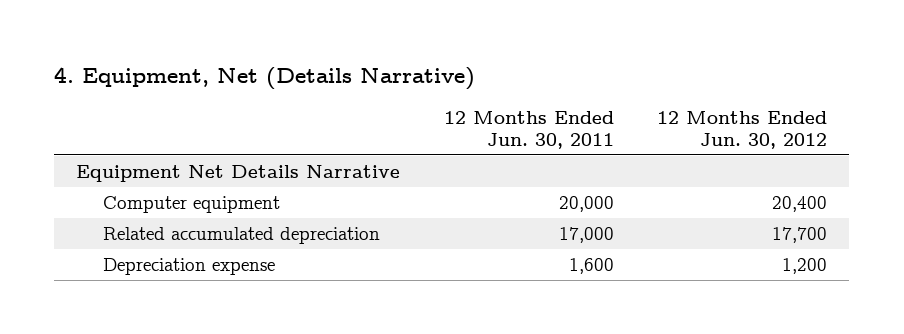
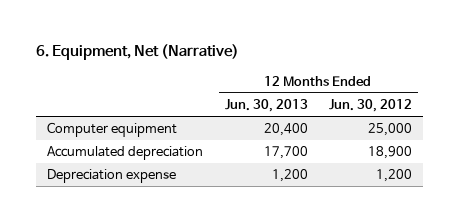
- 4. Equipment, Net (Details Narrative)
+ 6. Equipment, Net (Narrative)
- | 12 Months Ended Jun. 30, 2011 | 12 Months Ended Jun. 30, 2012
+ | 12 Months Ended Jun. 30, 2013 | 12 Months Ended Jun. 30, 2012
- Equipment Net Details Narrative
- Computer equipment | 20,000 | 20,400
- Related accumulated depreciation | 17,000 | 17,700
+ Computer equipment | 20,400 | 25,000
+ Accumulated depreciation | 17,700 | 18,900

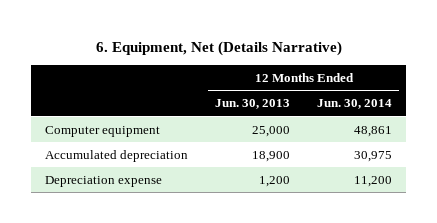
- 6. Equipment, Net (Narrative)
+ 6. Equipment, Net (Details Narrative)
- | 12 Months Ended Jun. 30, 2013 | 12 Months Ended Jun. 30, 2012
+ | 12 Months Ended Jun. 30, 2013 | 12 Months Ended Jun. 30, 2014
- Computer equipment | 20,400 | 25,000
- Accumulated depreciation | 17,700 | 18,900
+ Computer equipment | 25,000 | 48,861
+ Accumulated depreciation | 18,900 | 30,975

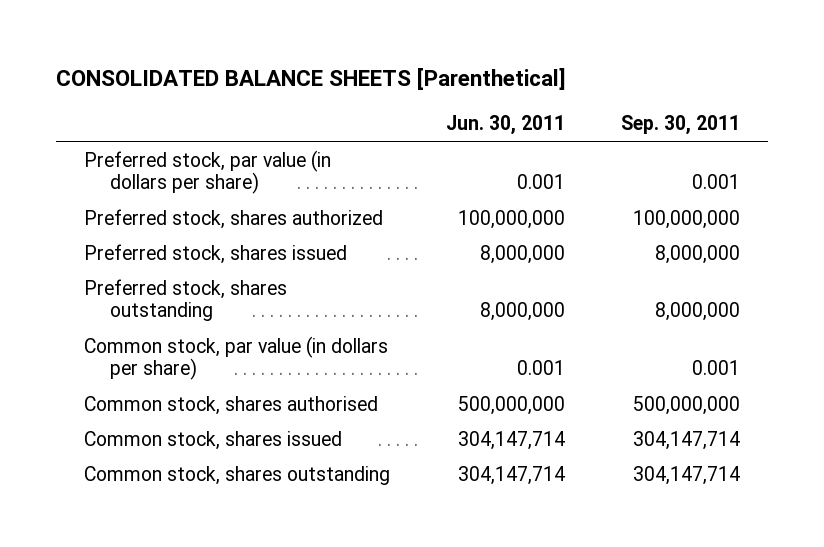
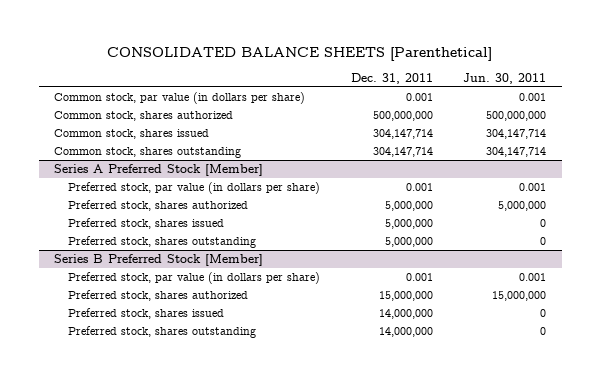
- | Jun. 30, 2011 | Sep. 30, 2011
+ | Dec. 31, 2011 | Jun. 30, 2011
- Preferred stock, par value (in dollars per share) | 0.001 | 0.001
- Preferred stock, shares authorized | 100,000,000 | 100,000,000
- Preferred stock, shares issued | 8,000,000 | 8,000,000
- Preferred stock, shares outstanding | 8,000,000 | 8,000,000
- Common stock, shares authorised | 500,000,000 | 500,000,000
+ Common stock, shares authorized | 500,000,000 | 500,000,000
+ Series A Preferred Stock [Member]
+ Preferred stock, par value (in dollars per share) | 0.001 | 0.001
+ Preferred stock, shares authorized | 5,000,000 | 5,000,000
+ Preferred stock, shares issued | 5,000,000 | 0
+ Preferred stock, shares outstanding | 5,000,000 | 0
+ Series B Preferred Stock [Member]
+ Preferred stock, par value (in dollars per share) | 0.001 | 0.001
+ Preferred stock, shares authorized | 15,000,000 | 15,000,000
+ Preferred stock, shares issued | 14,000,000 | 0
+ Preferred stock, shares outstanding | 14,000,000 | 0

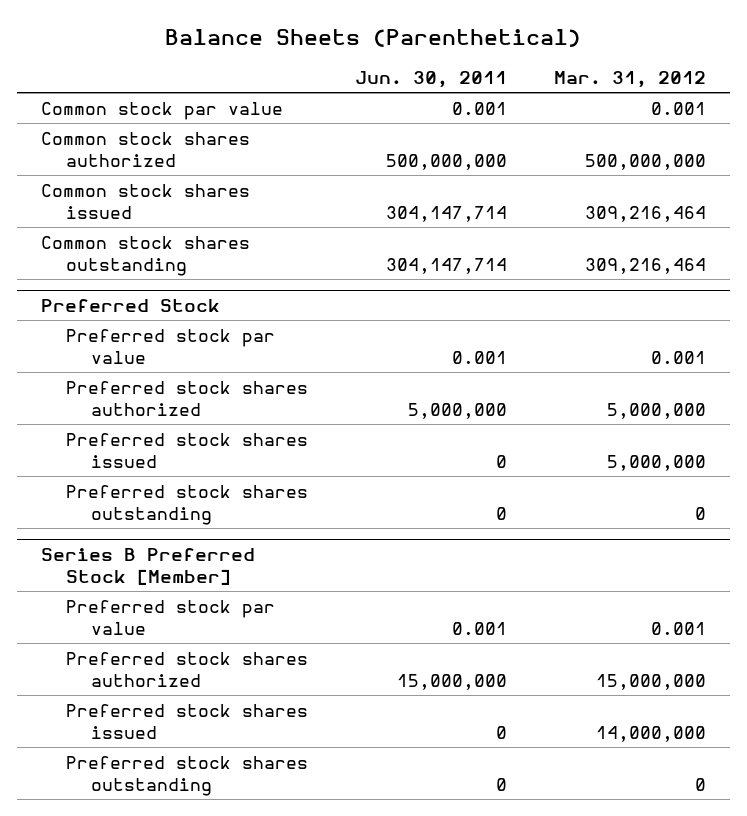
- CONSOLIDATED BALANCE SHEETS [Parenthetical]
+ Balance Sheets (Parenthetical)
- | Dec. 31, 2011 | Jun. 30, 2011
+ | Jun. 30, 2011 | Mar. 31, 2012
- Common stock, par value (in dollars per share) | 0.001 | 0.001
- Common stock, shares authorized | 500,000,000 | 500,000,000
- Common stock, shares issued | 304,147,714 | 304,147,714
- Common stock, shares outstanding | 304,147,714 | 304,147,714
- Series A Preferred Stock [Member]
- Preferred stock, par value (in dollars per share) | 0.001 | 0.001
- Preferred stock, shares authorized | 5,000,000 | 5,000,000
- Preferred stock, shares issued | 5,000,000 | 0
- Preferred stock, shares outstanding | 5,000,000 | 0
+ Common stock par value | 0.001 | 0.001
+ Common stock shares authorized | 500,000,000 | 500,000,000
+ Common stock shares issued | 304,147,714 | 309,216,464
+ Common stock shares outstanding | 304,147,714 | 309,216,464
+ Preferred Stock
+ Preferred stock par value | 0.001 | 0.001
+ Preferred stock shares authorized | 5,000,000 | 5,000,000
+ Preferred stock shares issued | 0 | 5,000,000
+ Preferred stock shares outstanding | 0 | 0
@ Series B Preferred Stock [Member]
- Preferred stock, par value (in dollars per share) | 0.001 | 0.001
- Preferred stock, shares authorized | 15,000,000 | 15,000,000
- Preferred stock, shares issued | 14,000,000 | 0
- Preferred stock, shares outstanding | 14,000,000 | 0
+ Preferred stock par value | 0.001 | 0.001
+ Preferred stock shares authorized | 15,000,000 | 15,000,000
+ Preferred stock shares issued | 0 | 14,000,000
+ Preferred stock shares outstanding | 0 | 0

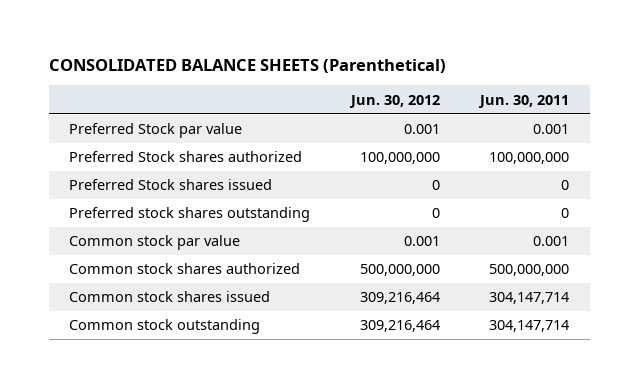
- Balance Sheets (Parenthetical)
+ CONSOLIDATED BALANCE SHEETS (Parenthetical)
- | Jun. 30, 2011 | Mar. 31, 2012
+ | Jun. 30, 2012 | Jun. 30, 2011
+ Preferred Stock par value | 0.001 | 0.001
+ Preferred Stock shares authorized | 100,000,000 | 100,000,000
+ Preferred Stock shares issued | 0 | 0
+ Preferred stock shares outstanding | 0 | 0
- Common stock shares outstanding | 304,147,714 | 309,216,464
- Preferred Stock
- Preferred stock par value | 0.001 | 0.001
- Preferred stock shares authorized | 5,000,000 | 5,000,000
- Preferred stock shares issued | 0 | 5,000,000
- Preferred stock shares outstanding | 0 | 0
- Series B Preferred Stock [Member]
- Preferred stock par value | 0.001 | 0.001
- Preferred stock shares authorized | 15,000,000 | 15,000,000
- Preferred stock shares issued | 0 | 14,000,000
- Preferred stock shares outstanding | 0 | 0
+ Common stock outstanding | 309,216,464 | 304,147,714

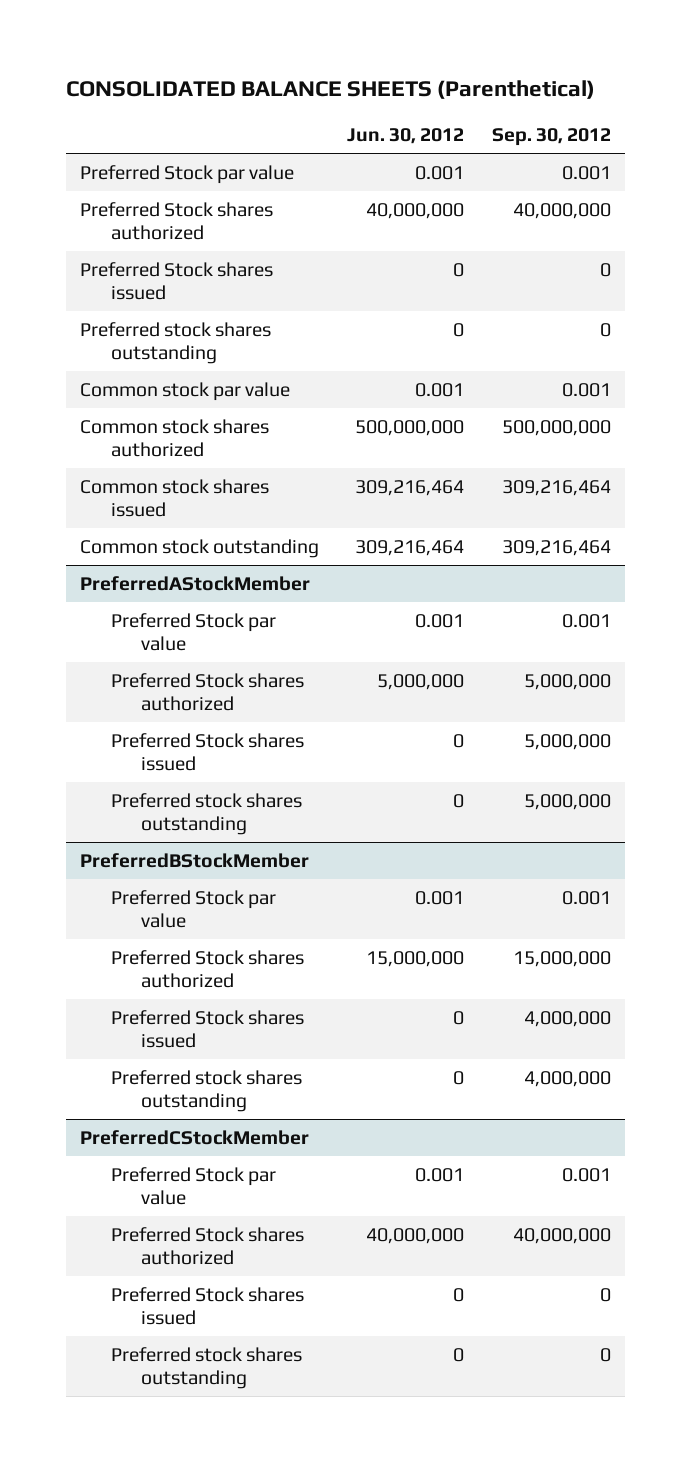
- | Jun. 30, 2012 | Jun. 30, 2011
+ | Jun. 30, 2012 | Sep. 30, 2012
- Preferred Stock shares authorized | 100,000,000 | 100,000,000
+ Preferred Stock shares authorized | 40,000,000 | 40,000,000
+ PreferredAStockMember
+ Preferred Stock par value | 0.001 | 0.001
+ Preferred Stock shares authorized | 5,000,000 | 5,000,000
+ Preferred Stock shares issued | 0 | 5,000,000
+ Preferred stock shares outstanding | 0 | 5,000,000
+ PreferredBStockMember
+ Preferred Stock par value | 0.001 | 0.001
+ Preferred Stock shares authorized | 15,000,000 | 15,000,000
+ Preferred Stock shares issued | 0 | 4,000,000
+ Preferred stock shares outstanding | 0 | 4,000,000
+ PreferredCStockMember
+ Preferred Stock par value | 0.001 | 0.001
+ Preferred Stock shares authorized | 40,000,000 | 40,000,000
+ Preferred Stock shares issued | 0 | 0
+ Preferred stock shares outstanding | 0 | 0

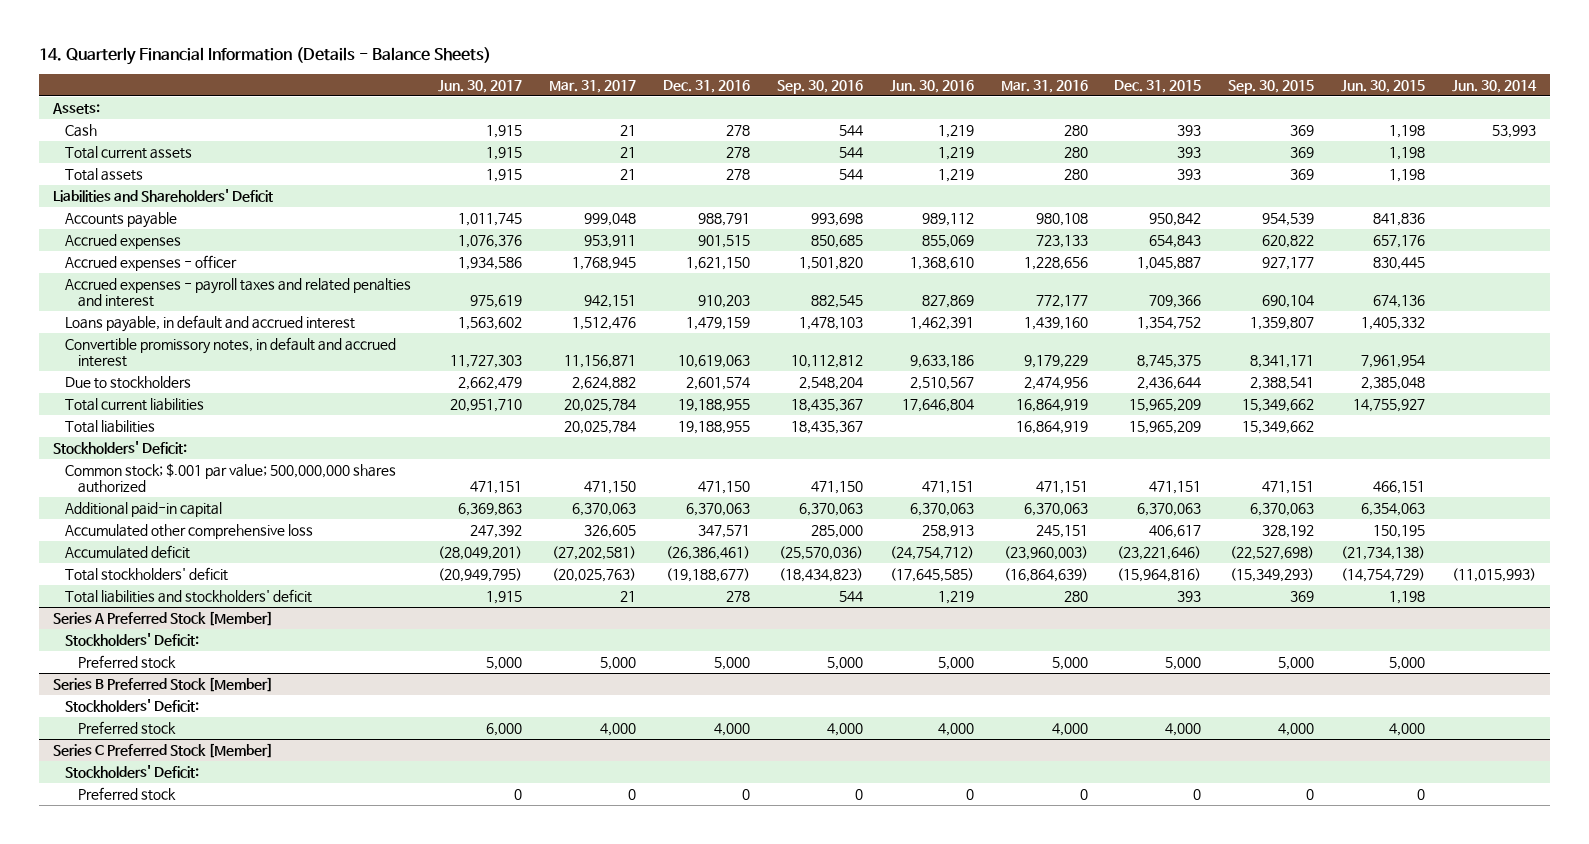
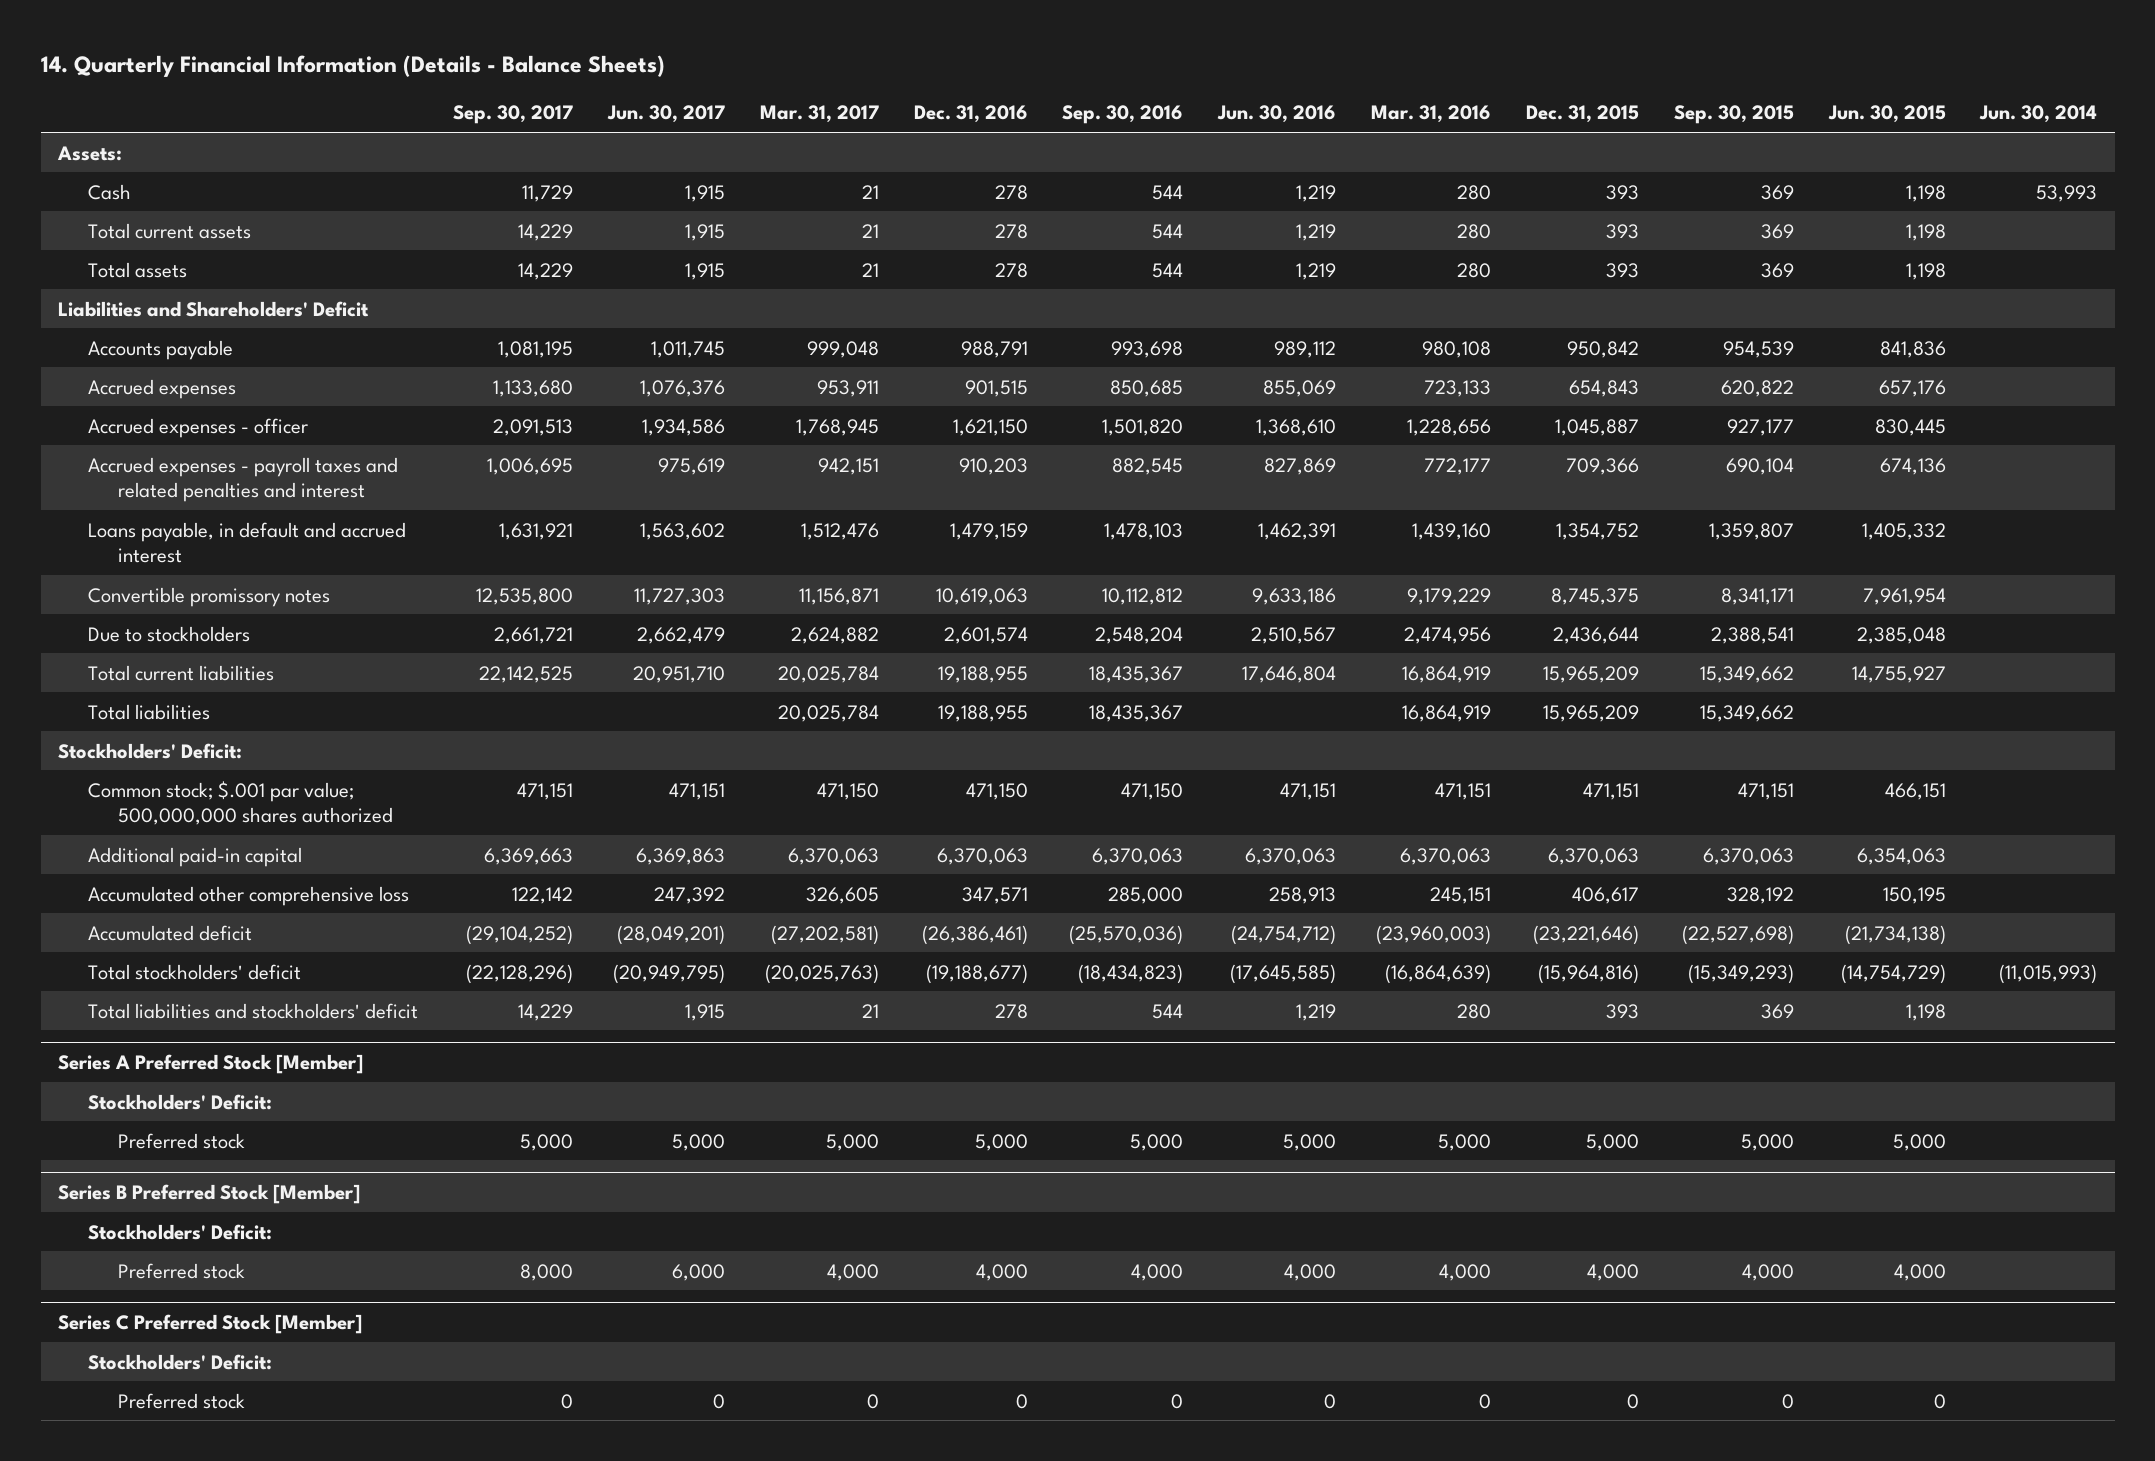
- | Jun. 30, 2017 | Mar. 31, 2017 | Dec. 31, 2016 | Sep. 30, 2016 | Jun. 30, 2016 | Mar. 31, 2016 | Dec. 31, 2015 | Sep. 30, 2015 | Jun. 30, 2015 | Jun. 30, 2014
+ | Sep. 30, 2017 | Jun. 30, 2017 | Mar. 31, 2017 | Dec. 31, 2016 | Sep. 30, 2016 | Jun. 30, 2016 | Mar. 31, 2016 | Dec. 31, 2015 | Sep. 30, 2015 | Jun. 30, 2015 | Jun. 30, 2014
- Convertible promissory notes, in default and accrued interest | 11,727,303 | 11,156,871 | 10,619,063 | 10,112,812 | 9,633,186 | 9,179,229 | 8,745,375 | 8,341,171 | 7,961,954 |
+ Convertible promissory notes | 12,535,800 | 11,727,303 | 11,156,871 | 10,619,063 | 10,112,812 | 9,633,186 | 9,179,229 | 8,745,375 | 8,341,171 | 7,961,954 |

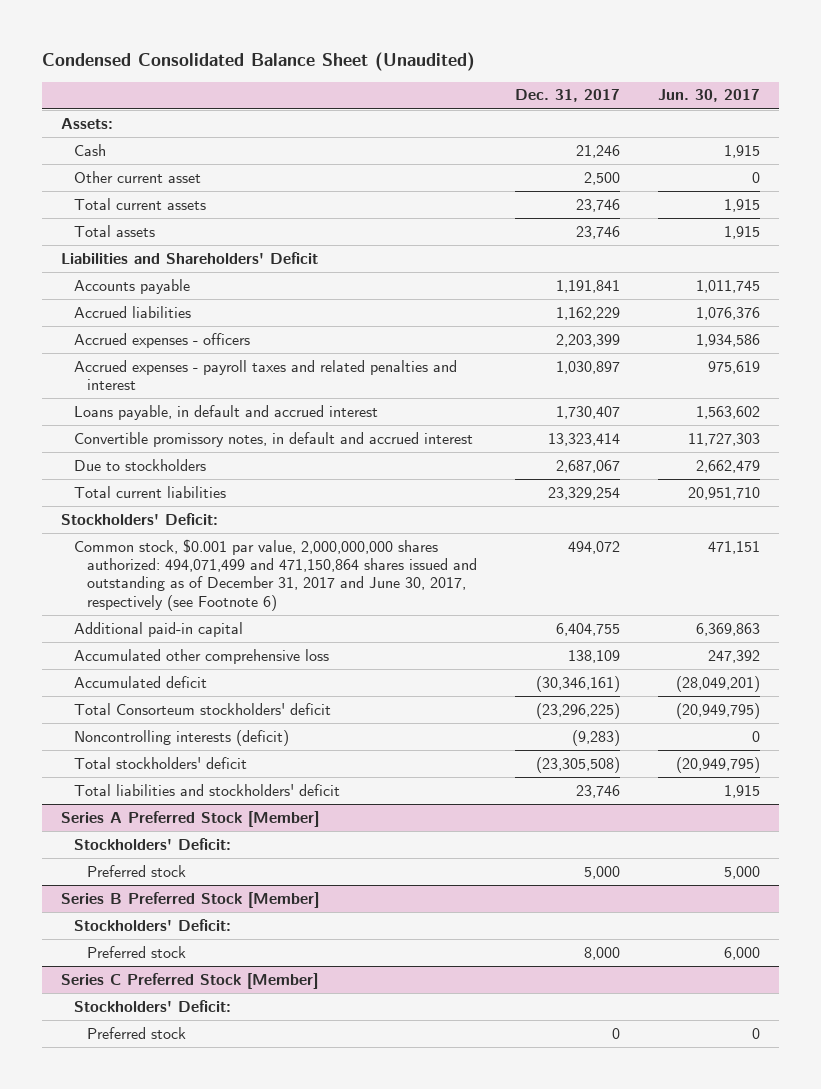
- 14. Quarterly Financial Information (Details - Balance Sheets)
+ Condensed Consolidated Balance Sheet (Unaudited)
- | Sep. 30, 2017 | Jun. 30, 2017 | Mar. 31, 2017 | Dec. 31, 2016 | Sep. 30, 2016 | Jun. 30, 2016 | Mar. 31, 2016 | Dec. 31, 2015 | Sep. 30, 2015 | Jun. 30, 2015 | Jun. 30, 2014
+ | Dec. 31, 2017 | Jun. 30, 2017
+ Other current asset | 2,500 | 0
- Accrued expenses | 1,133,680 | 1,076,376 | 953,911 | 901,515 | 850,685 | 855,069 | 723,133 | 654,843 | 620,822 | 657,176 |
- Accrued expenses - officer | 2,091,513 | 1,934,586 | 1,768,945 | 1,621,150 | 1,501,820 | 1,368,610 | 1,228,656 | 1,045,887 | 927,177 | 830,445 |
+ Accrued liabilities | 1,162,229 | 1,076,376
+ Accrued expenses - officers | 2,203,399 | 1,934,586
- Convertible promissory notes | 12,535,800 | 11,727,303 | 11,156,871 | 10,619,063 | 10,112,812 | 9,633,186 | 9,179,229 | 8,745,375 | 8,341,171 | 7,961,954 |
+ Convertible promissory notes, in default and accrued interest | 13,323,414 | 11,727,303
- Total liabilities | | | 20,025,784 | 19,188,955 | 18,435,367 | | 16,864,919 | 15,965,209 | 15,349,662 | |
- Common stock; $.001 par value; 500,000,000 shares authorized | 471,151 | 471,151 | 471,150 | 471,150 | 471,150 | 471,151 | 471,151 | 471,151 | 471,151 | 466,151 |
+ Common stock, $0.001 par value, 2,000,000,000 shares authorized: 494,071,499 and 471,150,864 shares issued and outstanding as of December 31, 2017 and June 30, 2017, respectively (see Footnote 6) | 494,072 | 471,151
+ Total Consorteum stockholders' deficit | (23,296,225) | (20,949,795)
+ Noncontrolling interests (deficit) | (9,283) | 0

